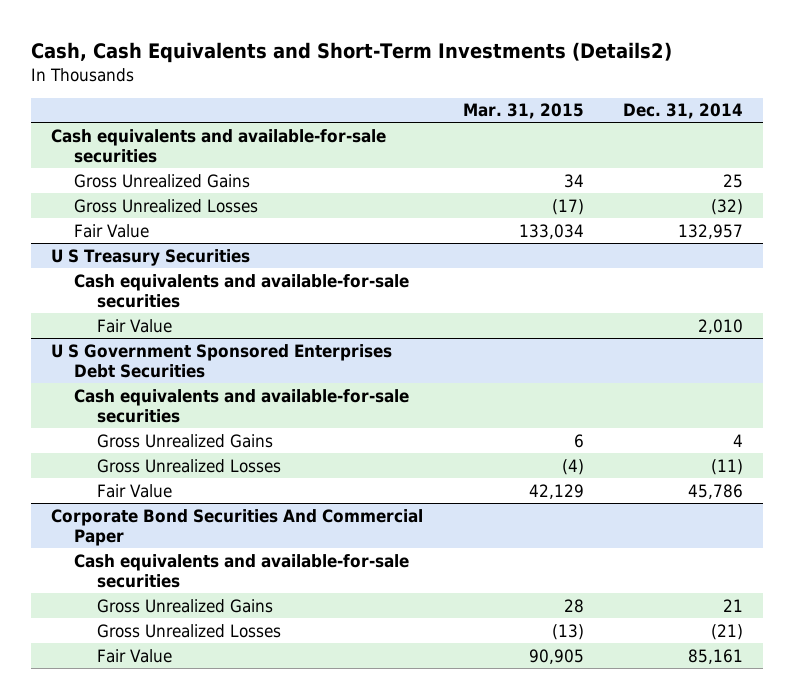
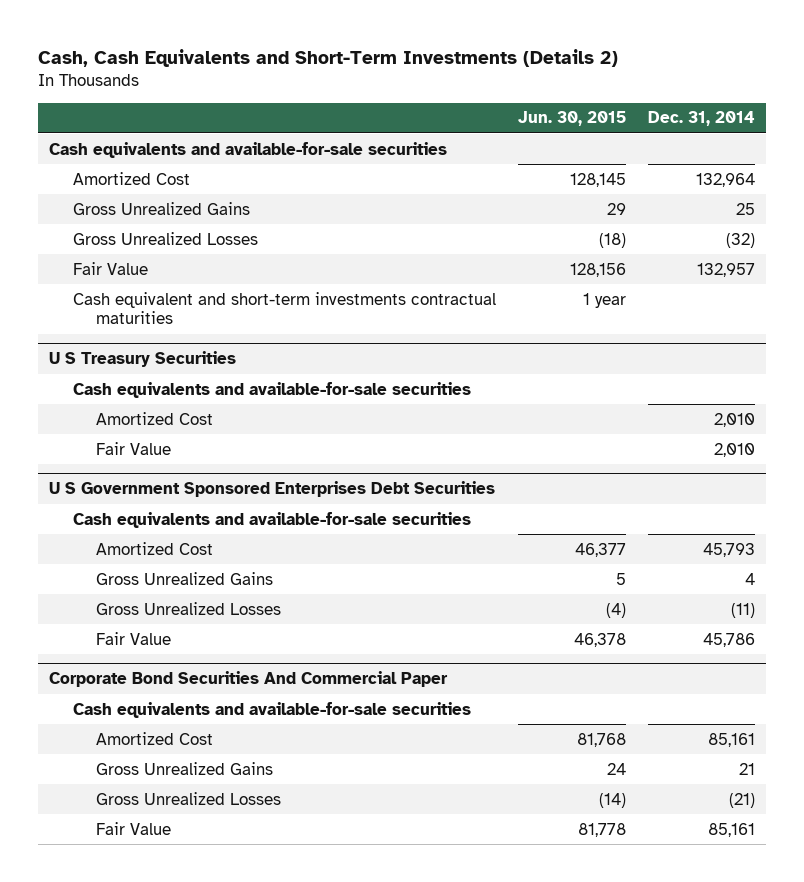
- Cash, Cash Equivalents and Short-Term Investments (Details2)
+ Cash, Cash Equivalents and Short-Term Investments (Details 2)
- | Mar. 31, 2015 | Dec. 31, 2014
+ | Jun. 30, 2015 | Dec. 31, 2014
+ Amortized Cost | 128,145 | 132,964
+ Cash equivalent and short-term investments contractual maturities | 1 year |
@ U S Treasury Securities
+ Amortized Cost | | 2,010
@ U S Government Sponsored Enterprises Debt Securities
+ Amortized Cost | 46,377 | 45,793
@ Corporate Bond Securities And Commercial Paper
+ Amortized Cost | 81,768 | 85,161

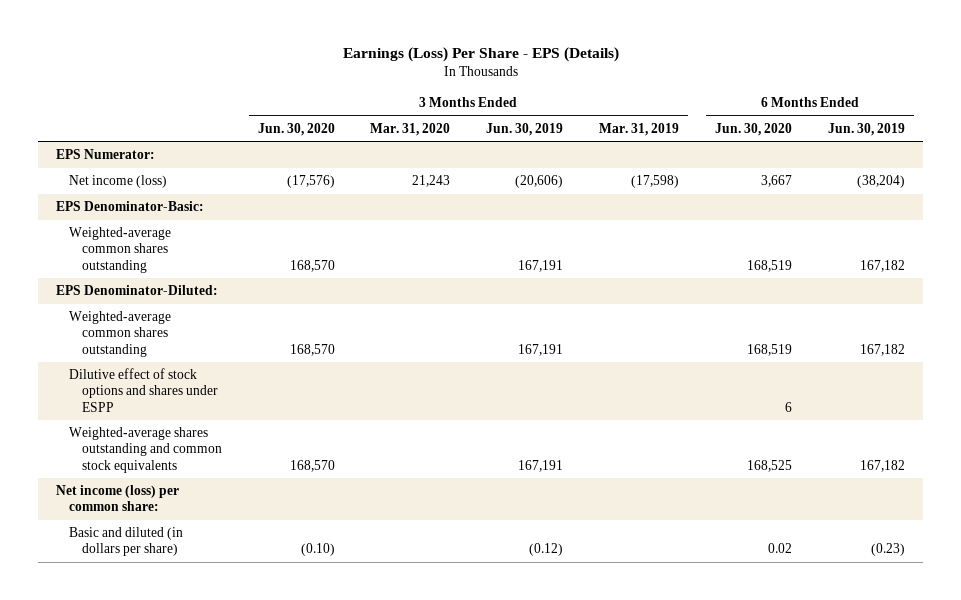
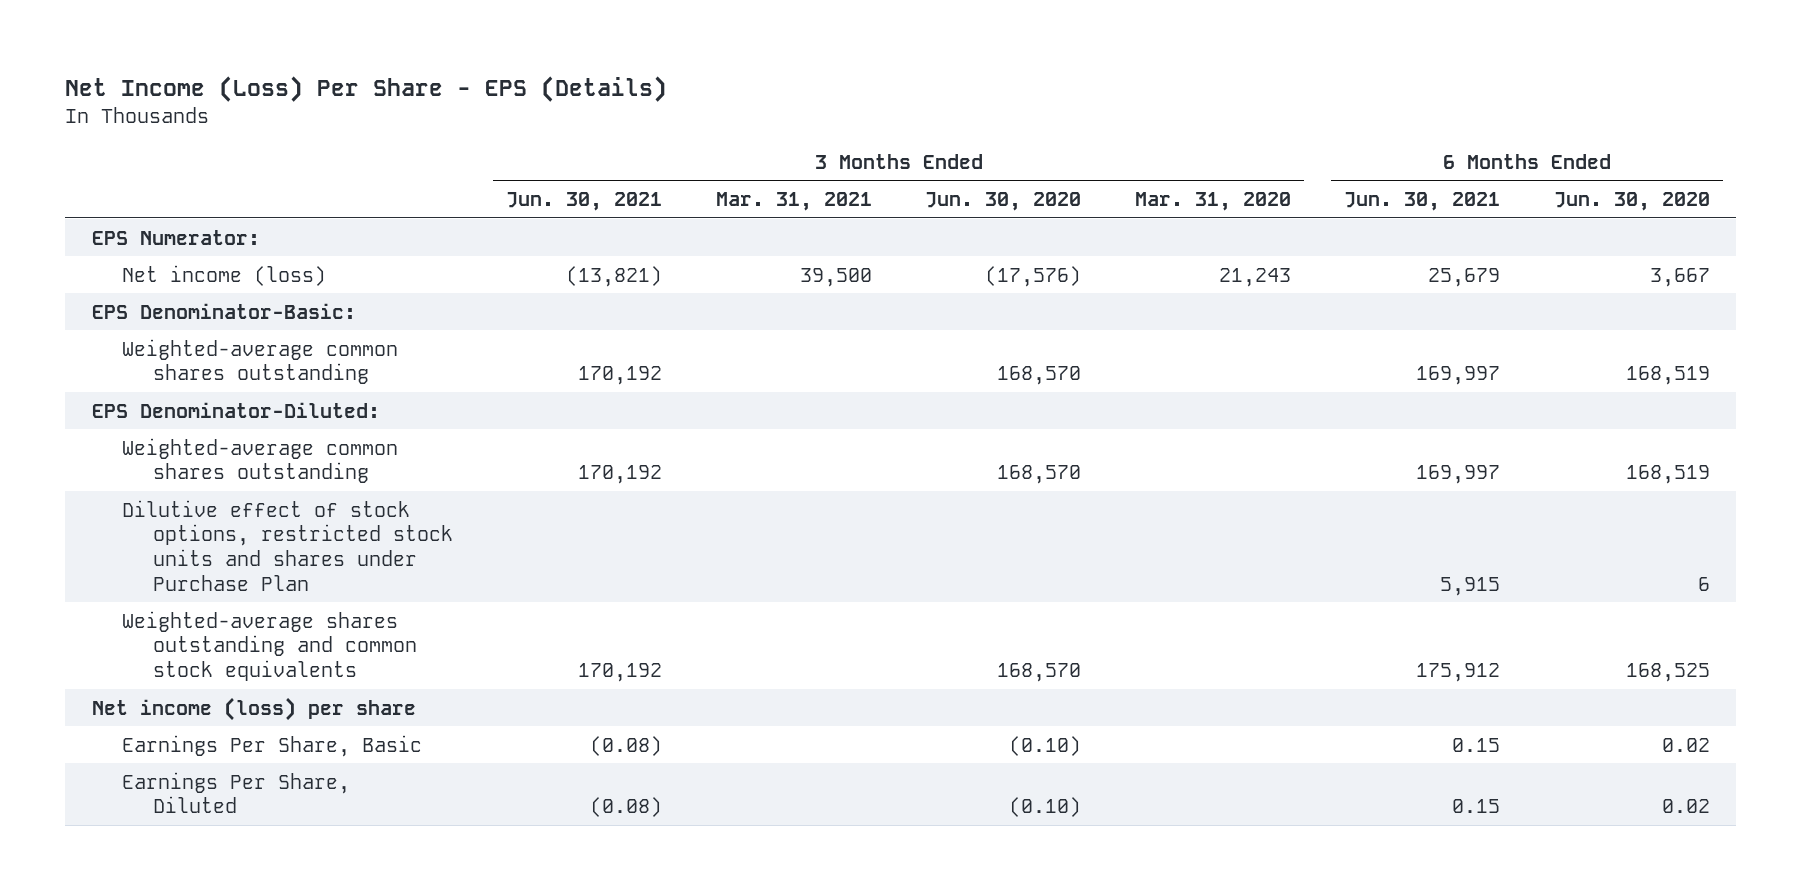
- Earnings (Loss) Per Share - EPS (Details)
+ Net Income (Loss) Per Share - EPS (Details)
- | 3 Months Ended Jun. 30, 2020 | 3 Months Ended Mar. 31, 2020 | 3 Months Ended Jun. 30, 2019 | 3 Months Ended Mar. 31, 2019 | 6 Months Ended Jun. 30, 2020 | 6 Months Ended Jun. 30, 2019
+ | 3 Months Ended Jun. 30, 2021 | 3 Months Ended Mar. 31, 2021 | 3 Months Ended Jun. 30, 2020 | 3 Months Ended Mar. 31, 2020 | 6 Months Ended Jun. 30, 2021 | 6 Months Ended Jun. 30, 2020
- Dilutive effect of stock options and shares under ESPP | | | | | 6 |
+ Dilutive effect of stock options, restricted stock units and shares under Purchase Plan | | | | | 5,915 | 6
- Net income (loss) per common share:
- Basic and diluted (in dollars per share) | (0.10) | | (0.12) | | 0.02 | (0.23)
+ Net income (loss) per share
+ Earnings Per Share, Basic | (0.08) | | (0.10) | | 0.15 | 0.02
+ Earnings Per Share, Diluted | (0.08) | | (0.10) | | 0.15 | 0.02

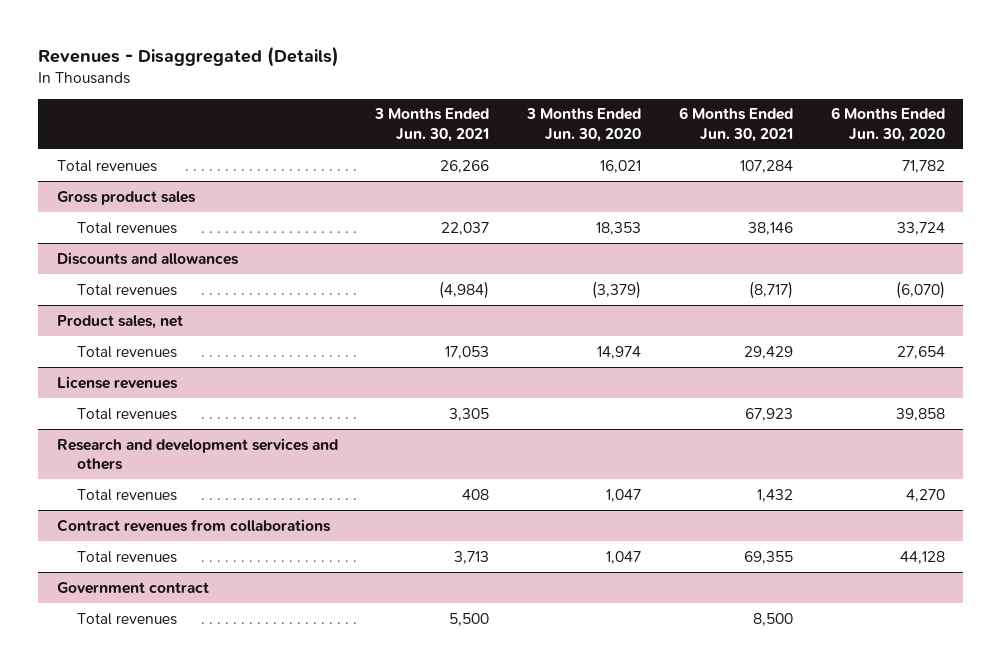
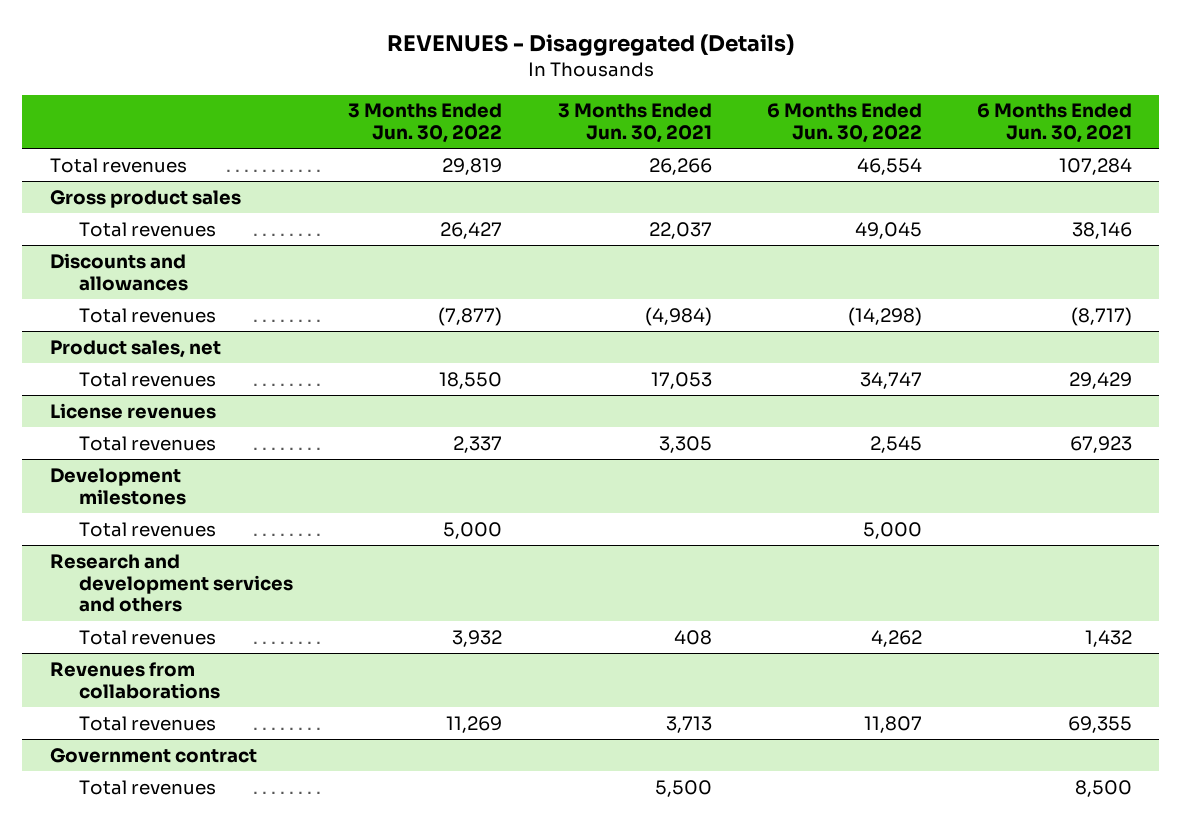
- Revenues - Disaggregated (Details)
+ REVENUES - Disaggregated (Details)
- | 3 Months Ended Jun. 30, 2021 | 3 Months Ended Jun. 30, 2020 | 6 Months Ended Jun. 30, 2021 | 6 Months Ended Jun. 30, 2020
+ | 3 Months Ended Jun. 30, 2022 | 3 Months Ended Jun. 30, 2021 | 6 Months Ended Jun. 30, 2022 | 6 Months Ended Jun. 30, 2021
+ Development milestones
+ Total revenues | 5,000 | | 5,000 |
- Contract revenues from collaborations
+ Revenues from collaborations

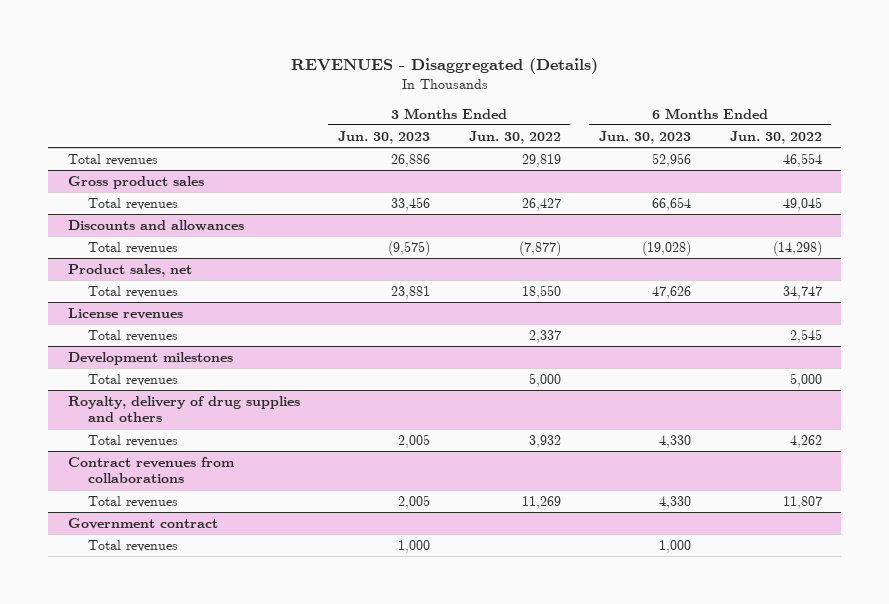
- | 3 Months Ended Jun. 30, 2022 | 3 Months Ended Jun. 30, 2021 | 6 Months Ended Jun. 30, 2022 | 6 Months Ended Jun. 30, 2021
+ | 3 Months Ended Jun. 30, 2023 | 3 Months Ended Jun. 30, 2022 | 6 Months Ended Jun. 30, 2023 | 6 Months Ended Jun. 30, 2022
- Research and development services and others
+ Royalty, delivery of drug supplies and others
- Revenues from collaborations
+ Contract revenues from collaborations

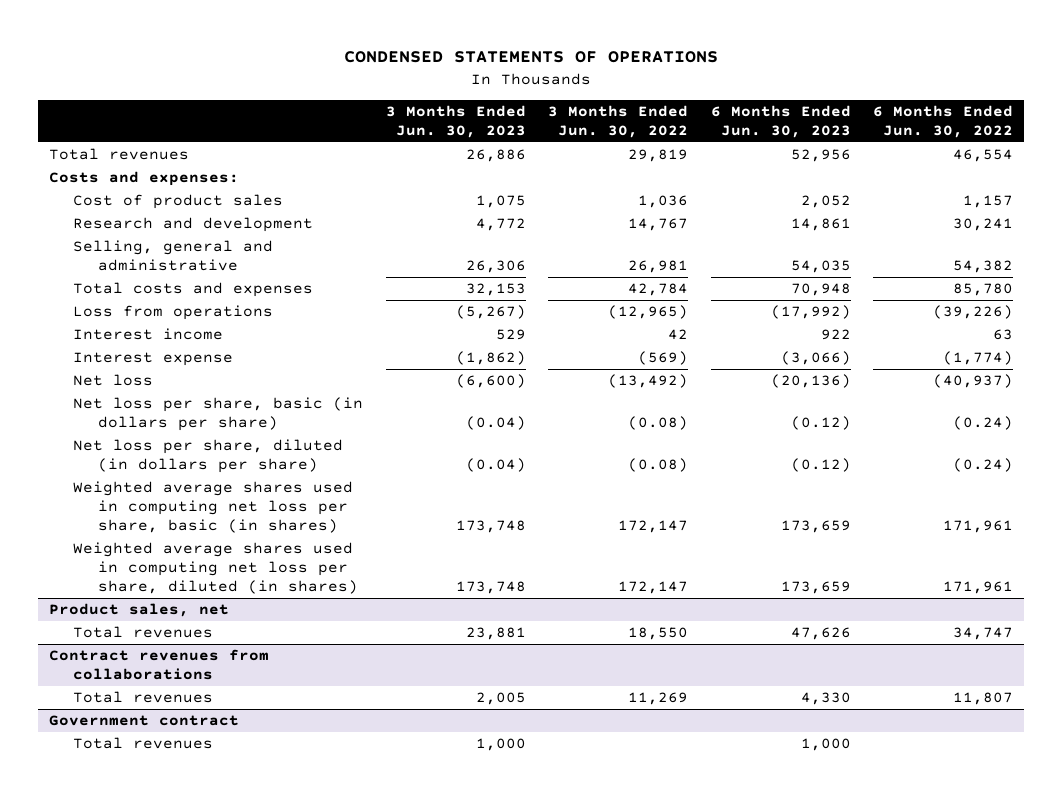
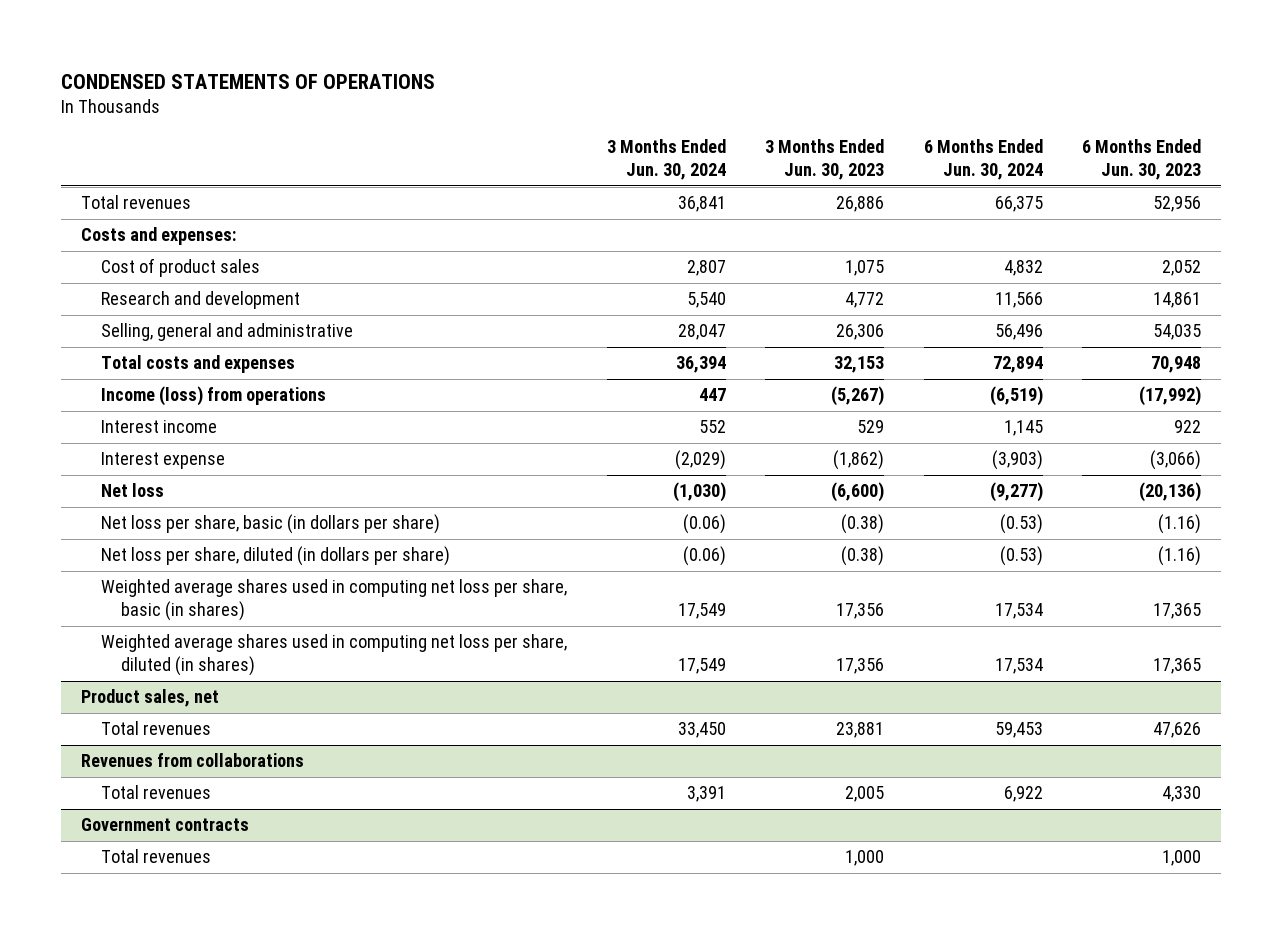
- | 3 Months Ended Jun. 30, 2023 | 3 Months Ended Jun. 30, 2022 | 6 Months Ended Jun. 30, 2023 | 6 Months Ended Jun. 30, 2022
+ | 3 Months Ended Jun. 30, 2024 | 3 Months Ended Jun. 30, 2023 | 6 Months Ended Jun. 30, 2024 | 6 Months Ended Jun. 30, 2023
- Loss from operations | (5,267) | (12,965) | (17,992) | (39,226)
+ Income (loss) from operations | 447 | (5,267) | (6,519) | (17,992)
- Net loss per share, basic (in dollars per share) | (0.04) | (0.08) | (0.12) | (0.24)
- Net loss per share, diluted (in dollars per share) | (0.04) | (0.08) | (0.12) | (0.24)
- Weighted average shares used in computing net loss per share, basic (in shares) | 173,748 | 172,147 | 173,659 | 171,961
- Weighted average shares used in computing net loss per share, diluted (in shares) | 173,748 | 172,147 | 173,659 | 171,961
+ Net loss per share, basic (in dollars per share) | (0.06) | (0.38) | (0.53) | (1.16)
+ Net loss per share, diluted (in dollars per share) | (0.06) | (0.38) | (0.53) | (1.16)
+ Weighted average shares used in computing net loss per share, basic (in shares) | 17,549 | 17,356 | 17,534 | 17,365
+ Weighted average shares used in computing net loss per share, diluted (in shares) | 17,549 | 17,356 | 17,534 | 17,365
- Contract revenues from collaborations
+ Revenues from collaborations
- Government contract
+ Government contracts

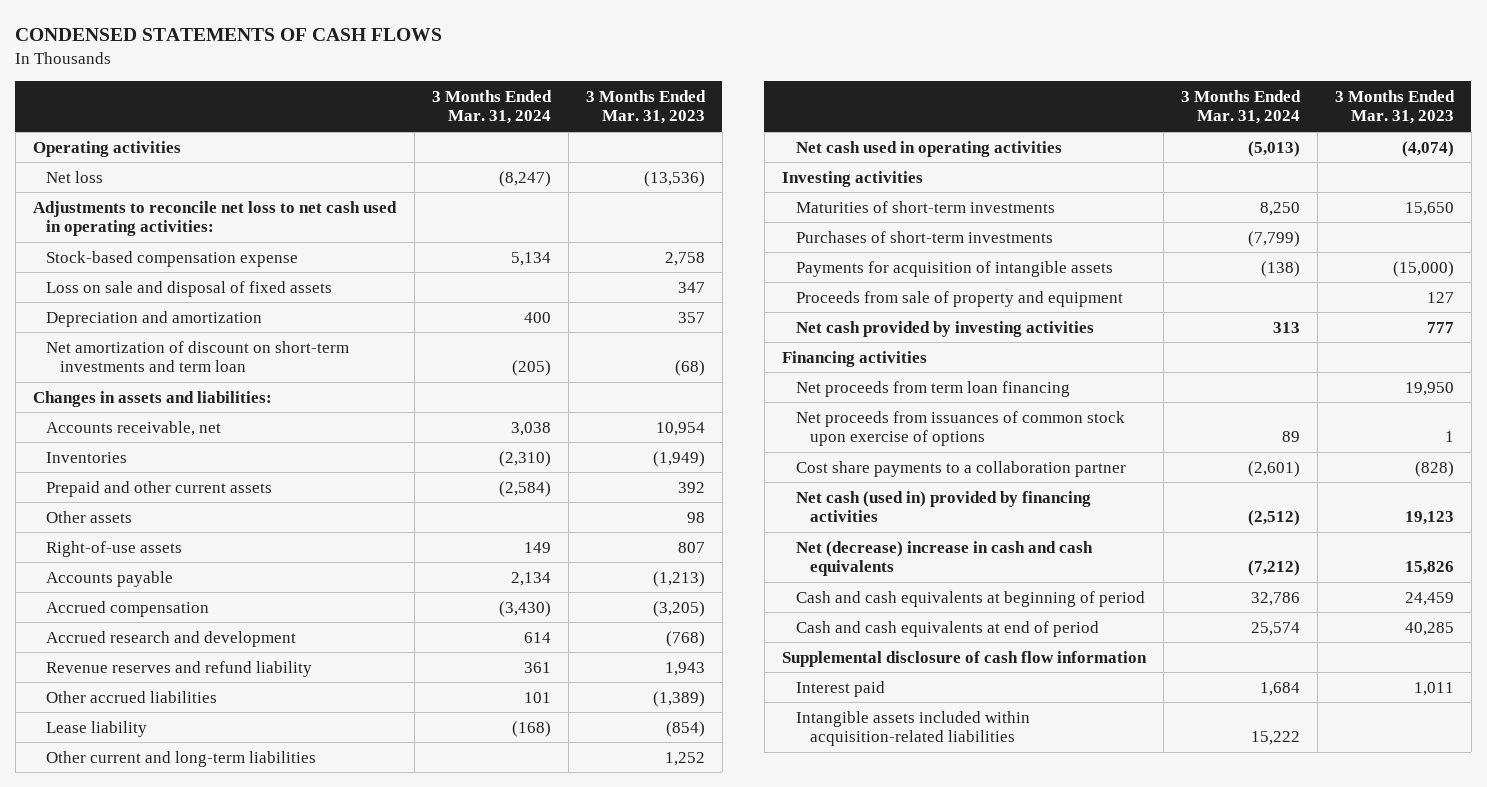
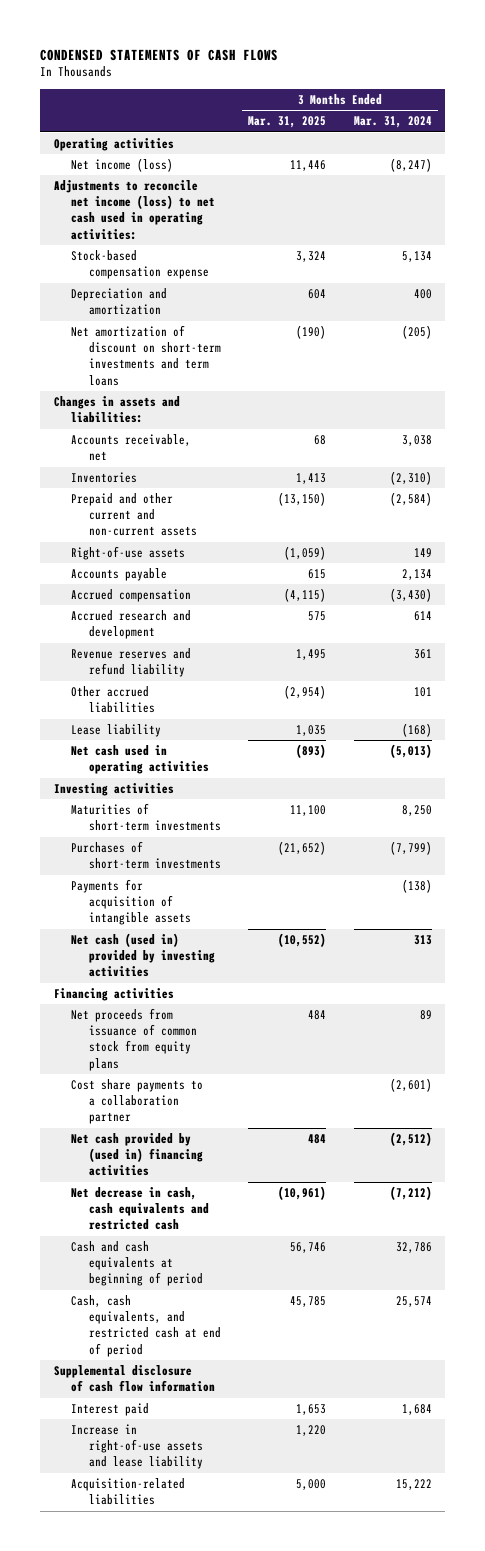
- | 3 Months Ended Mar. 31, 2024 | 3 Months Ended Mar. 31, 2023
+ | 3 Months Ended Mar. 31, 2025 | 3 Months Ended Mar. 31, 2024
- Net loss | (8,247) | (13,536)
- Adjustments to reconcile net loss to net cash used in operating activities:
+ Net income (loss) | 11,446 | (8,247)
+ Adjustments to reconcile net income (loss) to net cash used in operating activities:
- Loss on sale and disposal of fixed assets | | 347
- Net amortization of discount on short-term investments and term loan | (205) | (68)
+ Net amortization of discount on short-term investments and term loans | (190) | (205)
- Prepaid and other current assets | (2,584) | 392
- Other assets | | 98
+ Prepaid and other current and non-current assets | (13,150) | (2,584)
- Other current and long-term liabilities | | 1,252
- Proceeds from sale of property and equipment | | 127
- Net cash provided by investing activities | 313 | 777
+ Net cash (used in) provided by investing activities | (10,552) | 313
- Net proceeds from term loan financing | | 19,950
- Net proceeds from issuances of common stock upon exercise of options | 89 | 1
+ Net proceeds from issuance of common stock from equity plans | 484 | 89
- Net cash (used in) provided by financing activities | (2,512) | 19,123
- Net (decrease) increase in cash and cash equivalents | (7,212) | 15,826
+ Net cash provided by (used in) financing activities | 484 | (2,512)
+ Net decrease in cash, cash equivalents and restricted cash | (10,961) | (7,212)
- Cash and cash equivalents at end of period | 25,574 | 40,285
+ Cash, cash equivalents, and restricted cash at end of period | 45,785 | 25,574
- Intangible assets included within acquisition-related liabilities | 15,222 |
+ Increase in right-of-use assets and lease liability | 1,220 |
+ Acquisition-related liabilities | 5,000 | 15,222

